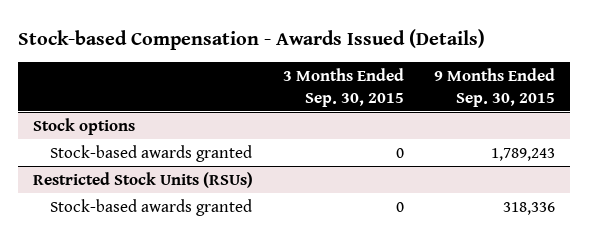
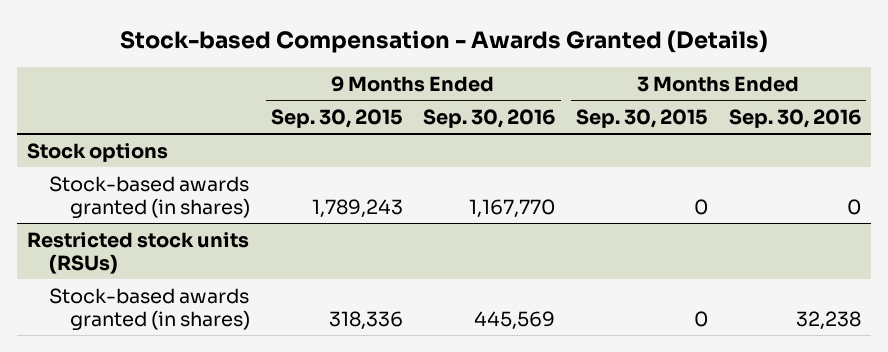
- Stock-based Compensation - Awards Issued (Details)
+ Stock-based Compensation - Awards Granted (Details)
- | 3 Months Ended Sep. 30, 2015 | 9 Months Ended Sep. 30, 2015
+ | 9 Months Ended Sep. 30, 2015 | 9 Months Ended Sep. 30, 2016 | 3 Months Ended Sep. 30, 2015 | 3 Months Ended Sep. 30, 2016
@ Stock options
- Stock-based awards granted | 0 | 1,789,243
- Restricted Stock Units (RSUs)
- Stock-based awards granted | 0 | 318,336
@ Stock options
+ Stock-based awards granted (in shares) | 1,789,243 | 1,167,770 | 0 | 0
+ Restricted stock units (RSUs)
+ Stock-based awards granted (in shares) | 318,336 | 445,569 | 0 | 32,238

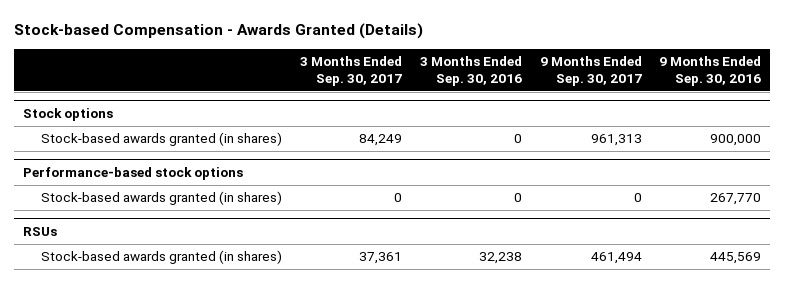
- | 9 Months Ended Sep. 30, 2015 | 9 Months Ended Sep. 30, 2016 | 3 Months Ended Sep. 30, 2015 | 3 Months Ended Sep. 30, 2016
+ | 3 Months Ended Sep. 30, 2017 | 3 Months Ended Sep. 30, 2016 | 9 Months Ended Sep. 30, 2017 | 9 Months Ended Sep. 30, 2016
@ Stock options
- Stock-based awards granted (in shares) | 1,789,243 | 1,167,770 | 0 | 0
- Restricted stock units (RSUs)
@ Stock options
+ Stock-based awards granted (in shares) | 84,249 | 0 | 961,313 | 900,000
+ Performance-based stock options
+ Stock-based awards granted (in shares) | 0 | 0 | 0 | 267,770
+ RSUs

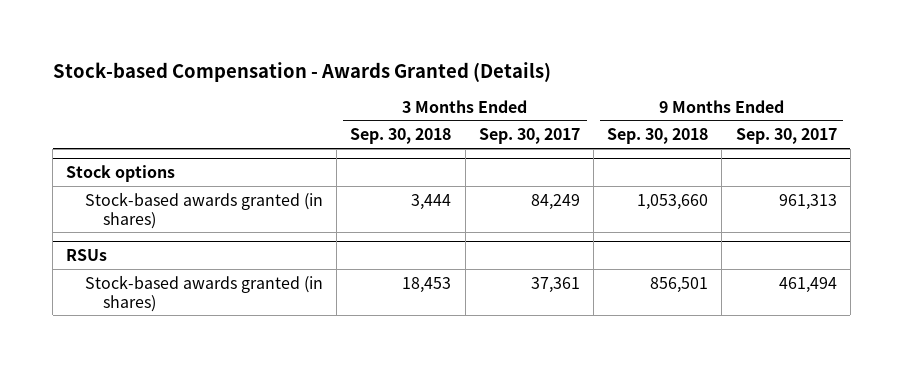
- | 3 Months Ended Sep. 30, 2017 | 3 Months Ended Sep. 30, 2016 | 9 Months Ended Sep. 30, 2017 | 9 Months Ended Sep. 30, 2016
+ | 3 Months Ended Sep. 30, 2018 | 3 Months Ended Sep. 30, 2017 | 9 Months Ended Sep. 30, 2018 | 9 Months Ended Sep. 30, 2017
- Performance-based stock options
- Stock-based awards granted (in shares) | 0 | 0 | 0 | 267,770

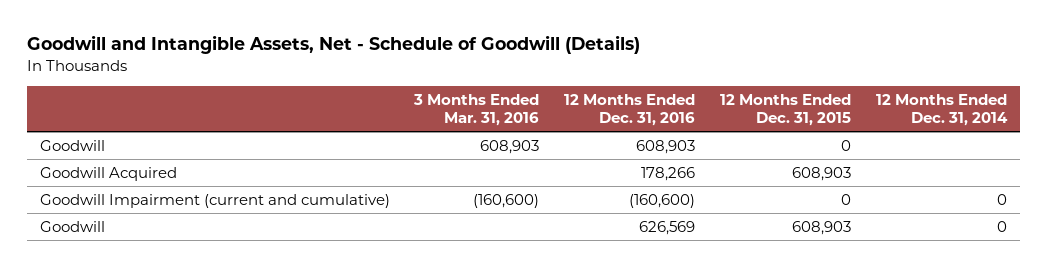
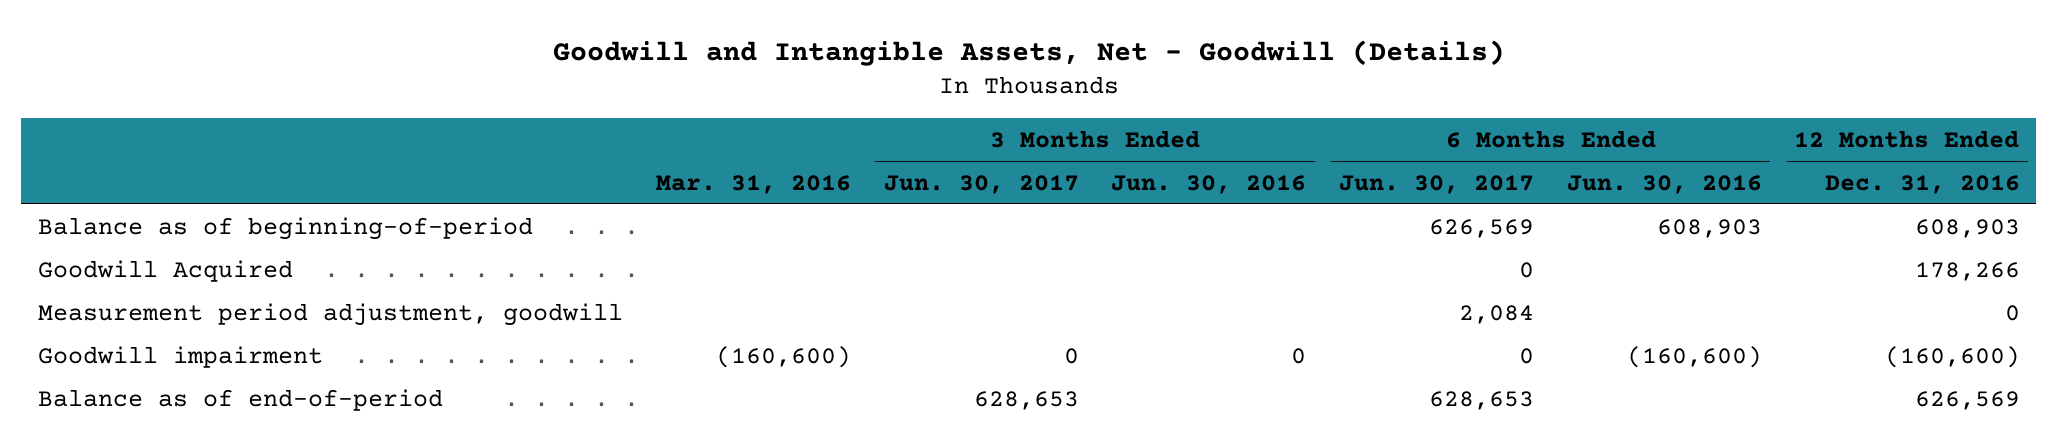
- Goodwill and Intangible Assets, Net - Schedule of Goodwill (Details)
+ Goodwill and Intangible Assets, Net - Goodwill (Details)
- | 3 Months Ended Mar. 31, 2016 | 12 Months Ended Dec. 31, 2016 | 12 Months Ended Dec. 31, 2015 | 12 Months Ended Dec. 31, 2014
+ | Mar. 31, 2016 | 3 Months Ended Jun. 30, 2017 | 3 Months Ended Jun. 30, 2016 | 6 Months Ended Jun. 30, 2017 | 6 Months Ended Jun. 30, 2016 | 12 Months Ended Dec. 31, 2016
- Goodwill | 608,903 | 608,903 | 0 |
+ Balance as of beginning-of-period | | | | 626,569 | 608,903 | 608,903
- Goodwill Impairment (current and cumulative) | (160,600) | (160,600) | 0 | 0
- Goodwill | | 626,569 | 608,903 | 0
+ Measurement period adjustment, goodwill | | | | 2,084 | | 0
+ Goodwill impairment | (160,600) | 0 | 0 | 0 | (160,600) | (160,600)
+ Balance as of end-of-period | | 628,653 | | 628,653 | | 626,569

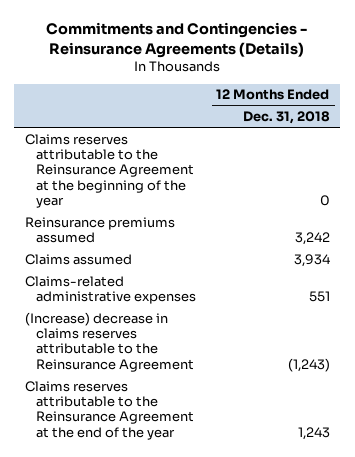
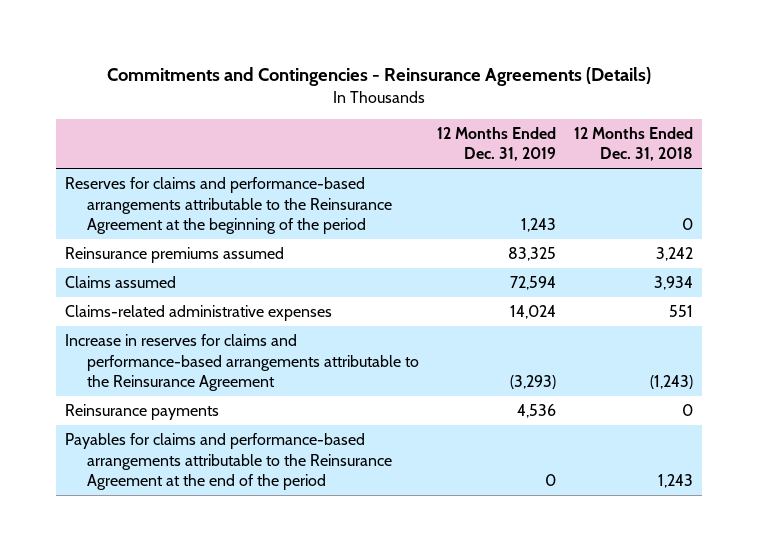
- | 12 Months Ended Dec. 31, 2018
+ | 12 Months Ended Dec. 31, 2019 | 12 Months Ended Dec. 31, 2018
- Claims reserves attributable to the Reinsurance Agreement at the beginning of the year | 0
+ Reserves for claims and performance-based arrangements attributable to the Reinsurance Agreement at the beginning of the period | 1,243 | 0
- (Increase) decrease in claims reserves attributable to the Reinsurance Agreement | (1,243)
- Claims reserves attributable to the Reinsurance Agreement at the end of the year | 1,243
+ Increase in reserves for claims and performance-based arrangements attributable to the Reinsurance Agreement | (3,293) | (1,243)
+ Reinsurance payments | 4,536 | 0
+ Payables for claims and performance-based arrangements attributable to the Reinsurance Agreement at the end of the period | 0 | 1,243

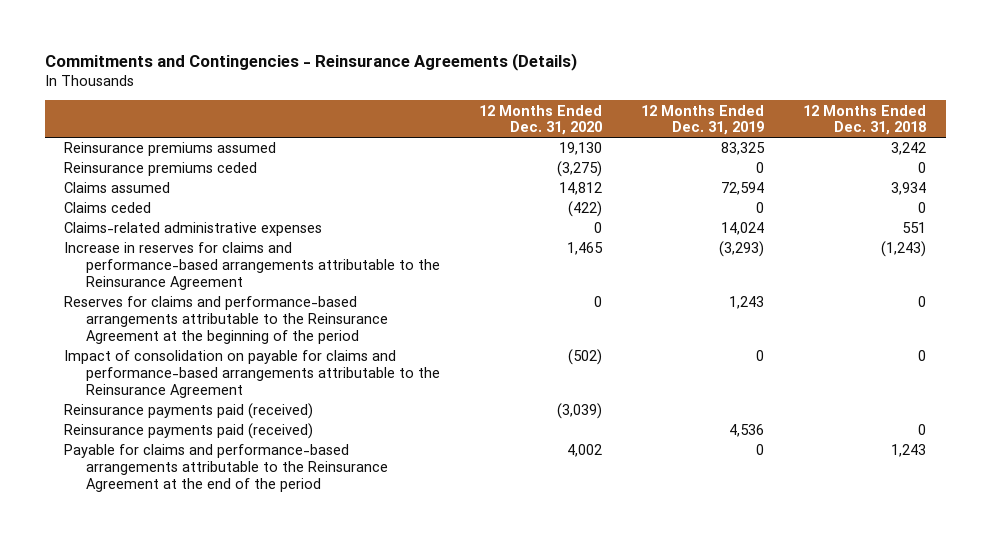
- | 12 Months Ended Dec. 31, 2019 | 12 Months Ended Dec. 31, 2018
+ | 12 Months Ended Dec. 31, 2020 | 12 Months Ended Dec. 31, 2019 | 12 Months Ended Dec. 31, 2018
+ Reinsurance premiums ceded | (3,275) | 0 | 0
+ Claims ceded | (422) | 0 | 0
- Reinsurance payments | 4,536 | 0
- Payables for claims and performance-based arrangements attributable to the Reinsurance Agreement at the end of the period | 0 | 1,243
moved down: Reserves for claims and performance-based arrangements attributable to the Reinsurance Agreement at the beginning of the period | 0 | 1,243 | 0
+ Impact of consolidation on payable for claims and performance-based arrangements attributable to the Reinsurance Agreement | (502) | 0 | 0
+ Reinsurance payments paid (received) | (3,039) | |
+ Reinsurance payments paid (received) | | 4,536 | 0
+ Payable for claims and performance-based arrangements attributable to the Reinsurance Agreement at the end of the period | 4,002 | 0 | 1,243

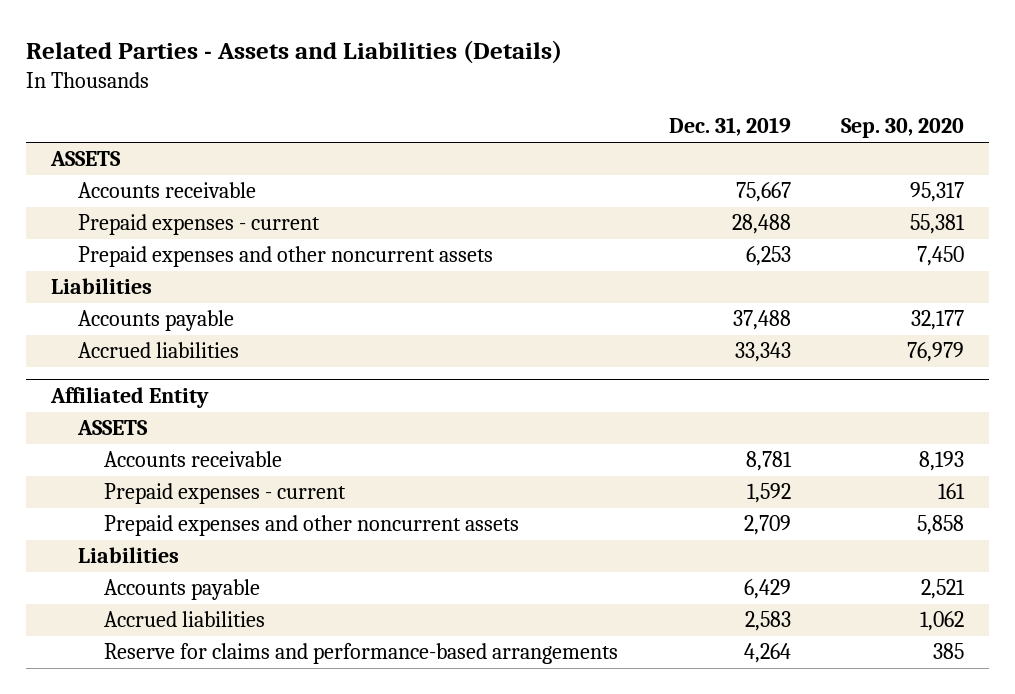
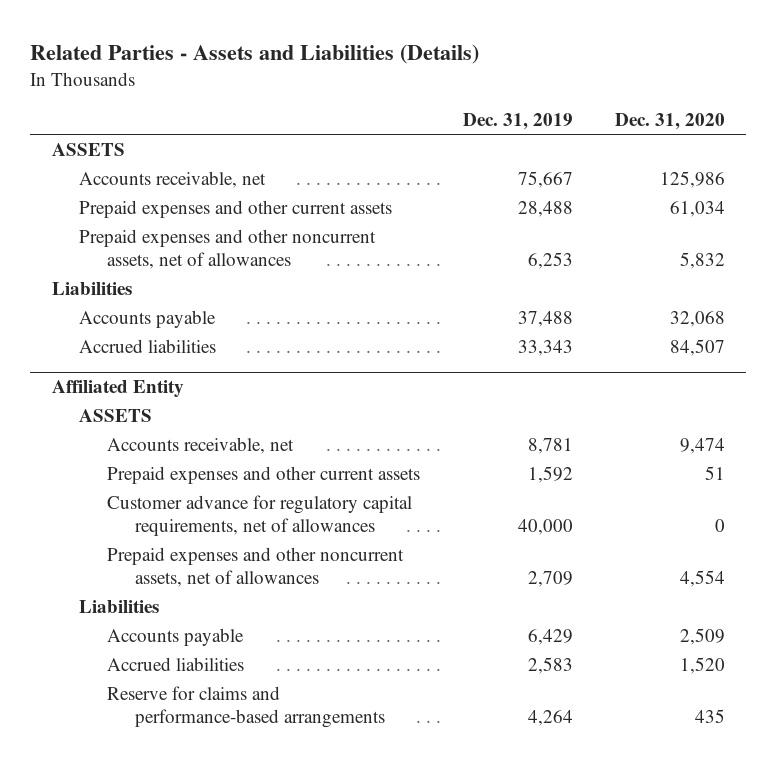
- | Dec. 31, 2019 | Sep. 30, 2020
+ | Dec. 31, 2019 | Dec. 31, 2020
- Accounts receivable | 75,667 | 95,317
- Prepaid expenses - current | 28,488 | 55,381
- Prepaid expenses and other noncurrent assets | 6,253 | 7,450
+ Accounts receivable, net | 75,667 | 125,986
+ Prepaid expenses and other current assets | 28,488 | 61,034
+ Prepaid expenses and other noncurrent assets, net of allowances | 6,253 | 5,832
@ Affiliated Entity
- Accounts receivable | 8,781 | 8,193
- Prepaid expenses - current | 1,592 | 161
- Prepaid expenses and other noncurrent assets | 2,709 | 5,858
+ Accounts receivable, net | 8,781 | 9,474
+ Prepaid expenses and other current assets | 1,592 | 51
+ Customer advance for regulatory capital requirements, net of allowances | 40,000 | 0
+ Prepaid expenses and other noncurrent assets, net of allowances | 2,709 | 4,554

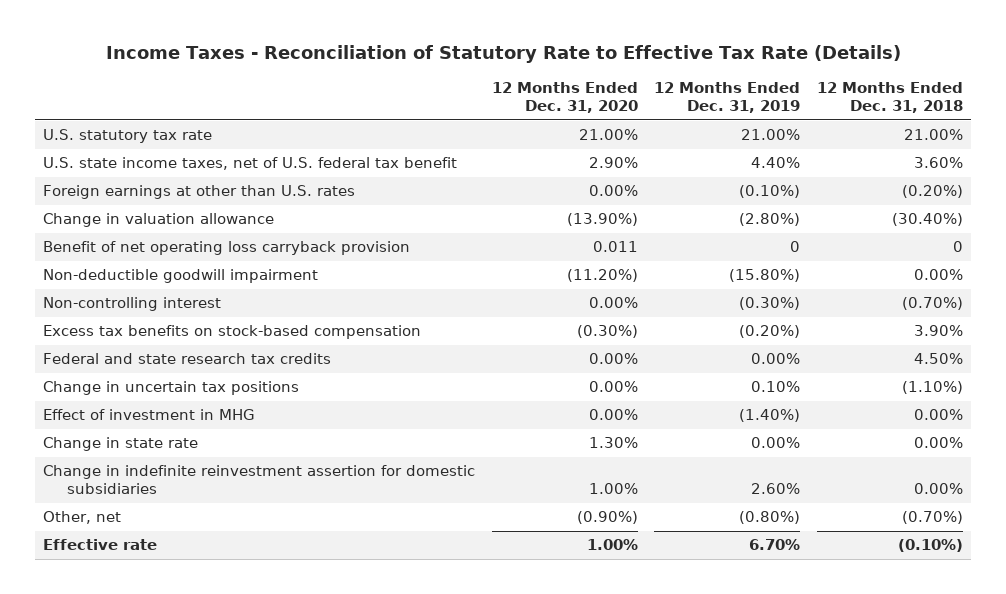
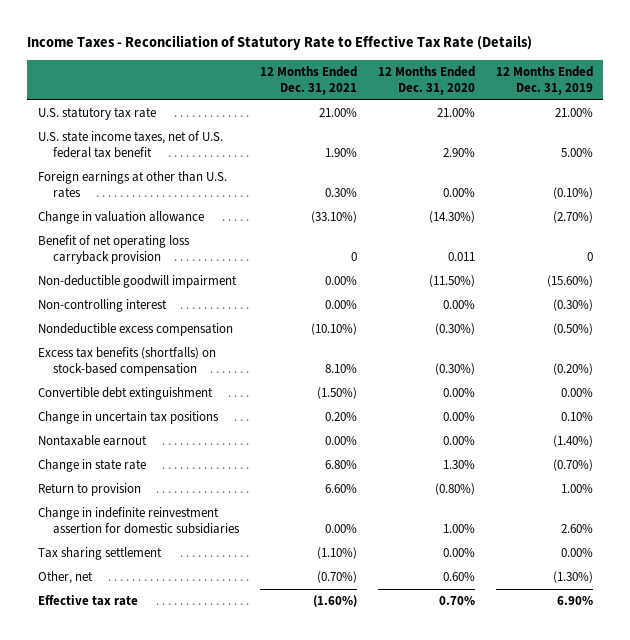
- | 12 Months Ended Dec. 31, 2020 | 12 Months Ended Dec. 31, 2019 | 12 Months Ended Dec. 31, 2018
+ | 12 Months Ended Dec. 31, 2021 | 12 Months Ended Dec. 31, 2020 | 12 Months Ended Dec. 31, 2019
- U.S. state income taxes, net of U.S. federal tax benefit | 2.90% | 4.40% | 3.60%
+ U.S. state income taxes, net of U.S. federal tax benefit | 1.90% | 2.90% | 5.00%
- Change in valuation allowance | (13.90%) | (2.80%) | (30.40%)
+ Change in valuation allowance | (33.10%) | (14.30%) | (2.70%)
- Non-deductible goodwill impairment | (11.20%) | (15.80%) | 0.00%
+ Non-deductible goodwill impairment | 0.00% | (11.50%) | (15.60%)
- Excess tax benefits on stock-based compensation | (0.30%) | (0.20%) | 3.90%
- Federal and state research tax credits | 0.00% | 0.00% | 4.50%
+ Nondeductible excess compensation | (10.10%) | (0.30%) | (0.50%)
+ Excess tax benefits (shortfalls) on stock-based compensation | 8.10% | (0.30%) | (0.20%)
+ Convertible debt extinguishment | (1.50%) | 0.00% | 0.00%
- Effect of investment in MHG | 0.00% | (1.40%) | 0.00%
- Change in state rate | 1.30% | 0.00% | 0.00%
+ Nontaxable earnout | 0.00% | 0.00% | (1.40%)
+ Change in state rate | 6.80% | 1.30% | (0.70%)
+ Return to provision | 6.60% | (0.80%) | 1.00%
- Other, net | (0.90%) | (0.80%) | (0.70%)
- Effective rate | 1.00% | 6.70% | (0.10%)
+ Tax sharing settlement | (1.10%) | 0.00% | 0.00%
+ Other, net | (0.70%) | 0.60% | (1.30%)
+ Effective tax rate | (1.60%) | 0.70% | 6.90%

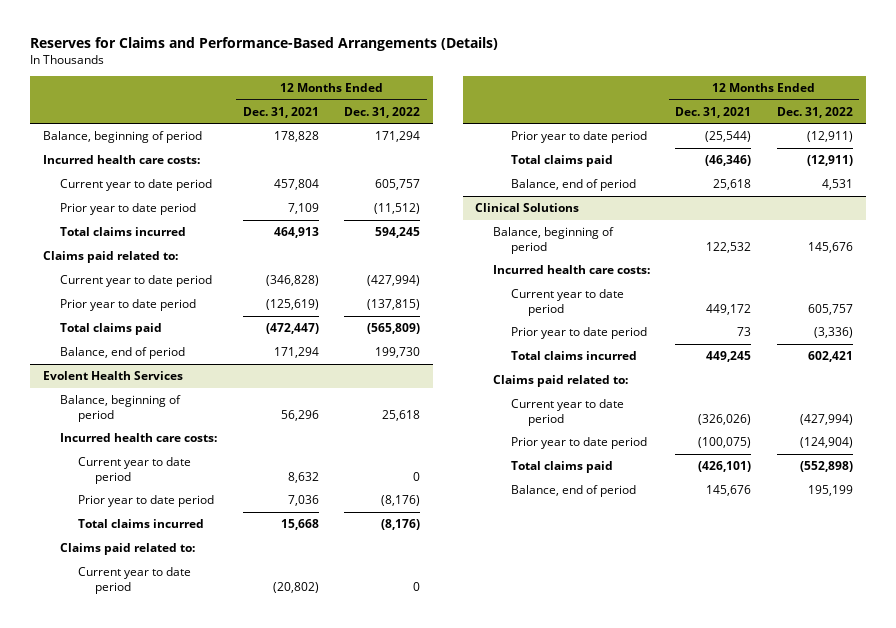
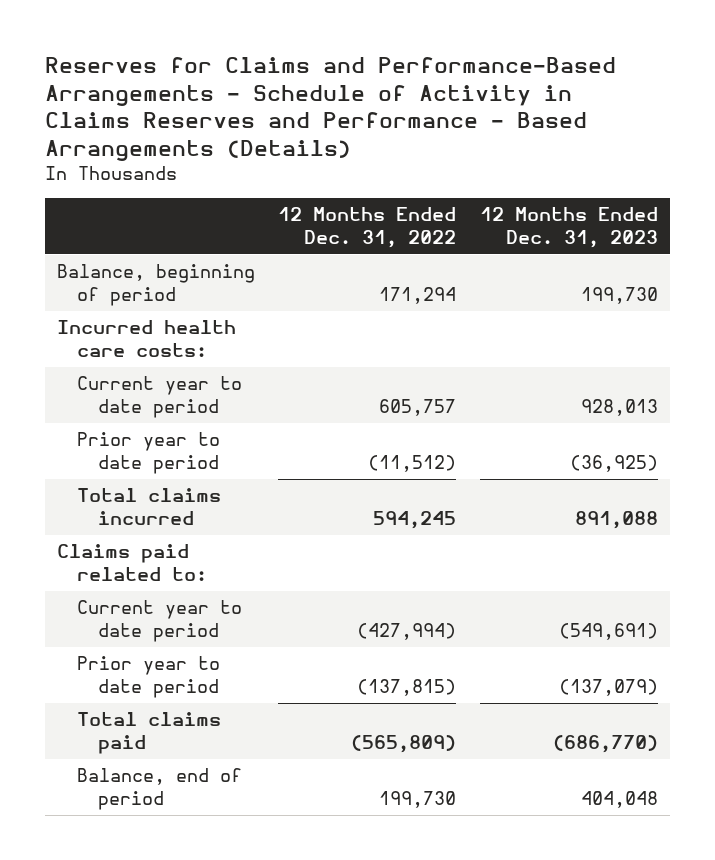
- Reserves for Claims and Performance-Based Arrangements (Details)
+ Reserves for Claims and Performance-Based Arrangements - Schedule of Activity in Claims Reserves and Performance - Based Arrangements (Details)
- | 12 Months Ended Dec. 31, 2021 | 12 Months Ended Dec. 31, 2022
+ | 12 Months Ended Dec. 31, 2022 | 12 Months Ended Dec. 31, 2023
- Evolent Health Services
- Balance, beginning of period | 56,296 | 25,618
- Incurred health care costs:
- Current year to date period | 8,632 | 0
- Prior year to date period | 7,036 | (8,176)
- Total claims incurred | 15,668 | (8,176)
- Claims paid related to:
- Current year to date period | (20,802) | 0
- Prior year to date period | (25,544) | (12,911)
- Total claims paid | (46,346) | (12,911)
- Balance, end of period | 25,618 | 4,531
- Clinical Solutions
- Balance, beginning of period | 122,532 | 145,676
- Incurred health care costs:
- Current year to date period | 449,172 | 605,757
- Prior year to date period | 73 | (3,336)
- Total claims incurred | 449,245 | 602,421
- Claims paid related to:
- Current year to date period | (326,026) | (427,994)
- Prior year to date period | (100,075) | (124,904)
- Total claims paid | (426,101) | (552,898)
- Balance, end of period | 145,676 | 195,199

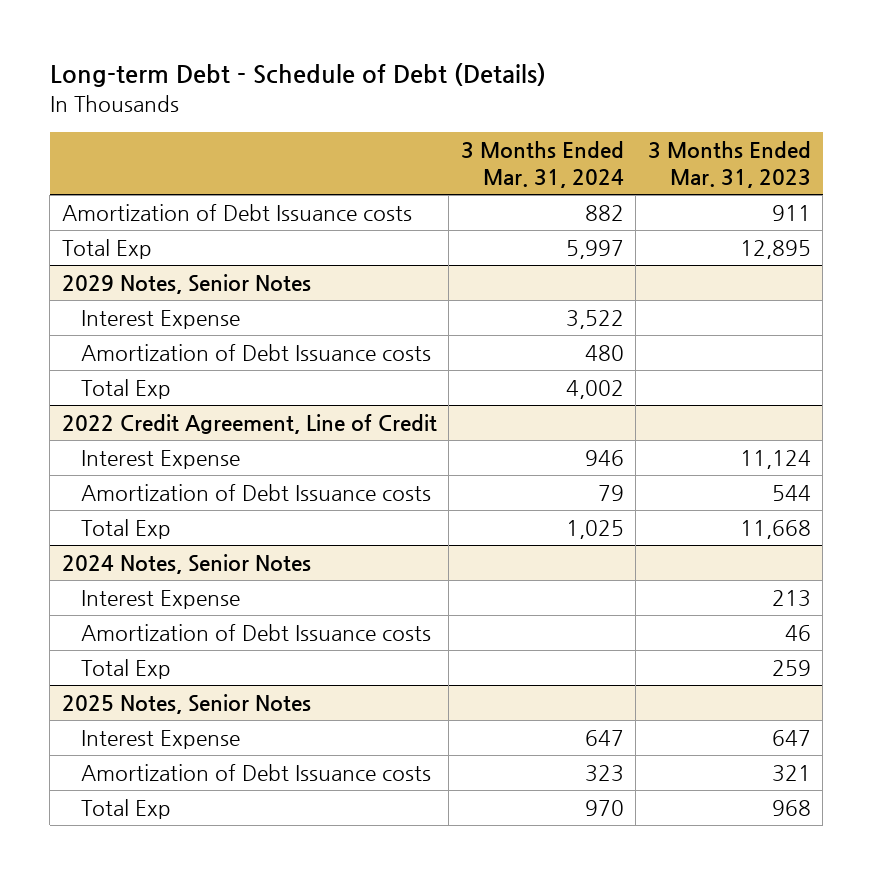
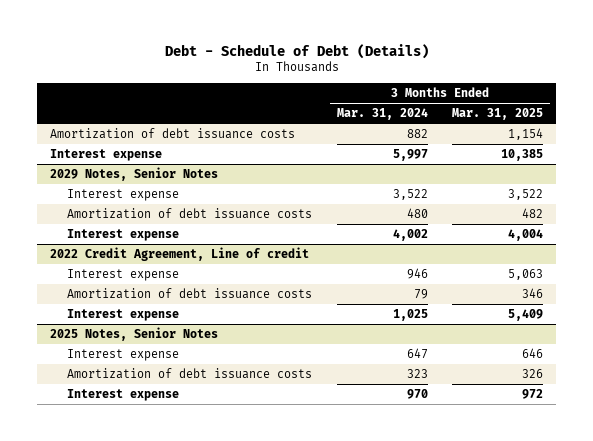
- Long-term Debt - Schedule of Debt (Details)
+ Debt - Schedule of Debt (Details)
- | 3 Months Ended Mar. 31, 2024 | 3 Months Ended Mar. 31, 2023
+ | 3 Months Ended Mar. 31, 2024 | 3 Months Ended Mar. 31, 2025
- Amortization of Debt Issuance costs | 882 | 911
- Total Exp | 5,997 | 12,895
+ Amortization of debt issuance costs | 882 | 1,154
+ Interest expense | 5,997 | 10,385
@ 2029 Notes, Senior Notes
- Interest Expense | 3,522 |
- Amortization of Debt Issuance costs | 480 |
- Total Exp | 4,002 |
- 2022 Credit Agreement, Line of Credit
- Interest Expense | 946 | 11,124
- Amortization of Debt Issuance costs | 79 | 544
- Total Exp | 1,025 | 11,668
- 2024 Notes, Senior Notes
- Interest Expense | | 213
- Amortization of Debt Issuance costs | | 46
- Total Exp | | 259
@ 2029 Notes, Senior Notes
+ Interest expense | 3,522 | 3,522
+ Amortization of debt issuance costs | 480 | 482
+ Interest expense | 4,002 | 4,004
+ 2022 Credit Agreement, Line of credit
+ Interest expense | 946 | 5,063
+ Amortization of debt issuance costs | 79 | 346
+ Interest expense | 1,025 | 5,409
@ 2025 Notes, Senior Notes
- Interest Expense | 647 | 647
- Amortization of Debt Issuance costs | 323 | 321
- Total Exp | 970 | 968
+ Interest expense | 647 | 646
+ Amortization of debt issuance costs | 323 | 326
+ Interest expense | 970 | 972

